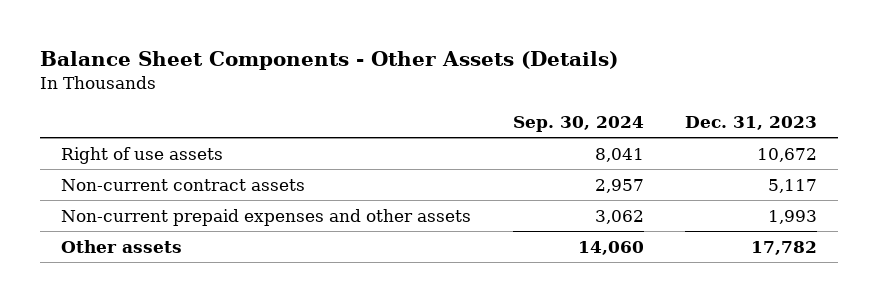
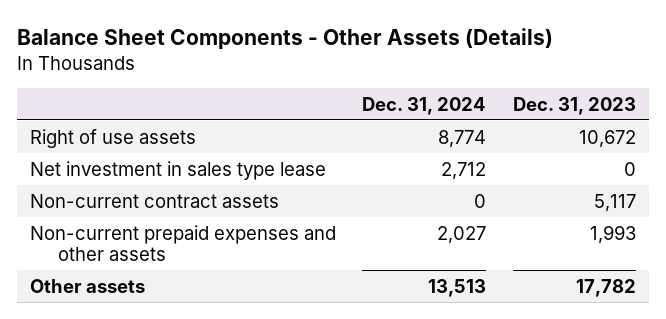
- | Sep. 30, 2024 | Dec. 31, 2023
+ | Dec. 31, 2024 | Dec. 31, 2023
+ Net investment in sales type lease | 2,712 | 0

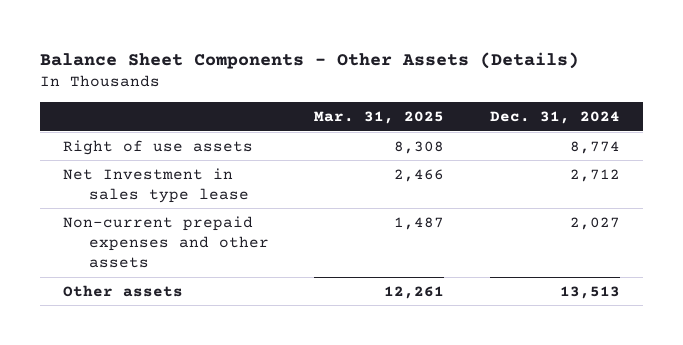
- | Dec. 31, 2024 | Dec. 31, 2023
+ | Mar. 31, 2025 | Dec. 31, 2024
- Net investment in sales type lease | 2,712 | 0
- Non-current contract assets | 0 | 5,117
+ Net Investment in sales type lease | 2,466 | 2,712

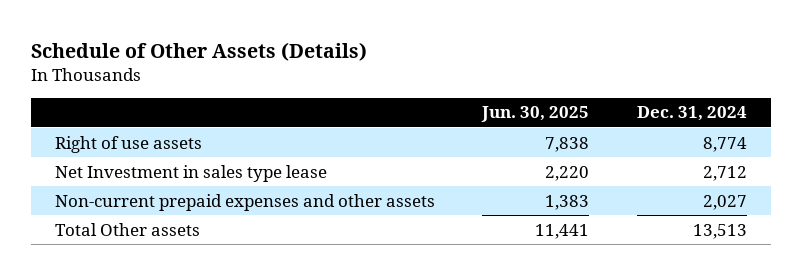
- Balance Sheet Components - Other Assets (Details)
+ Schedule of Other Assets (Details)
- | Mar. 31, 2025 | Dec. 31, 2024
+ | Jun. 30, 2025 | Dec. 31, 2024
- Other assets | 12,261 | 13,513
+ Total Other assets | 11,441 | 13,513

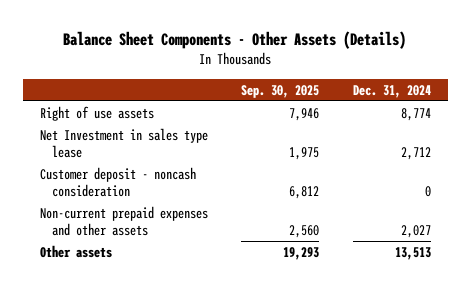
- Schedule of Other Assets (Details)
+ Balance Sheet Components - Other Assets (Details)
- | Jun. 30, 2025 | Dec. 31, 2024
+ | Sep. 30, 2025 | Dec. 31, 2024
+ Customer deposit - noncash consideration | 6,812 | 0
- Total Other assets | 11,441 | 13,513
+ Other assets | 19,293 | 13,513

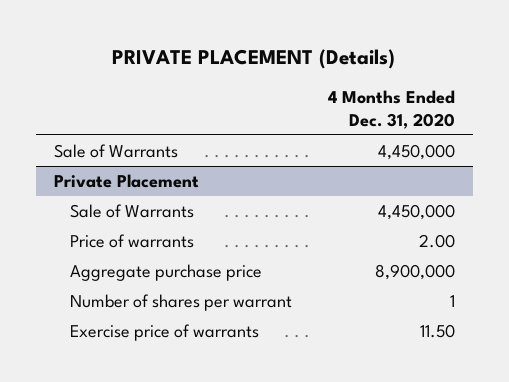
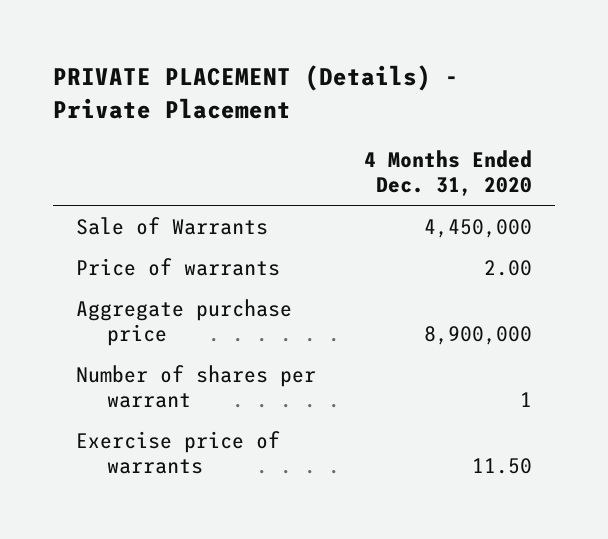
- PRIVATE PLACEMENT (Details)
+ PRIVATE PLACEMENT (Details) - Private Placement
- Private Placement
- Sale of Warrants | 4,450,000

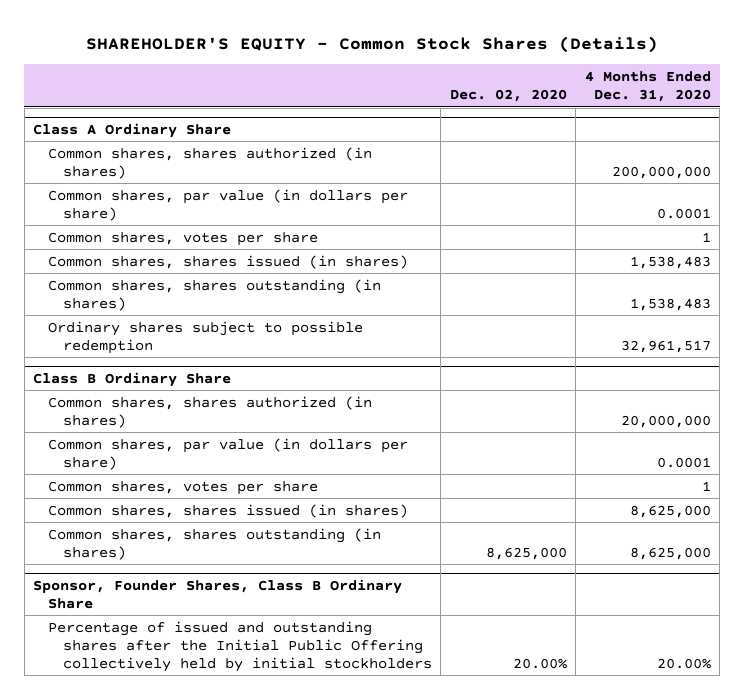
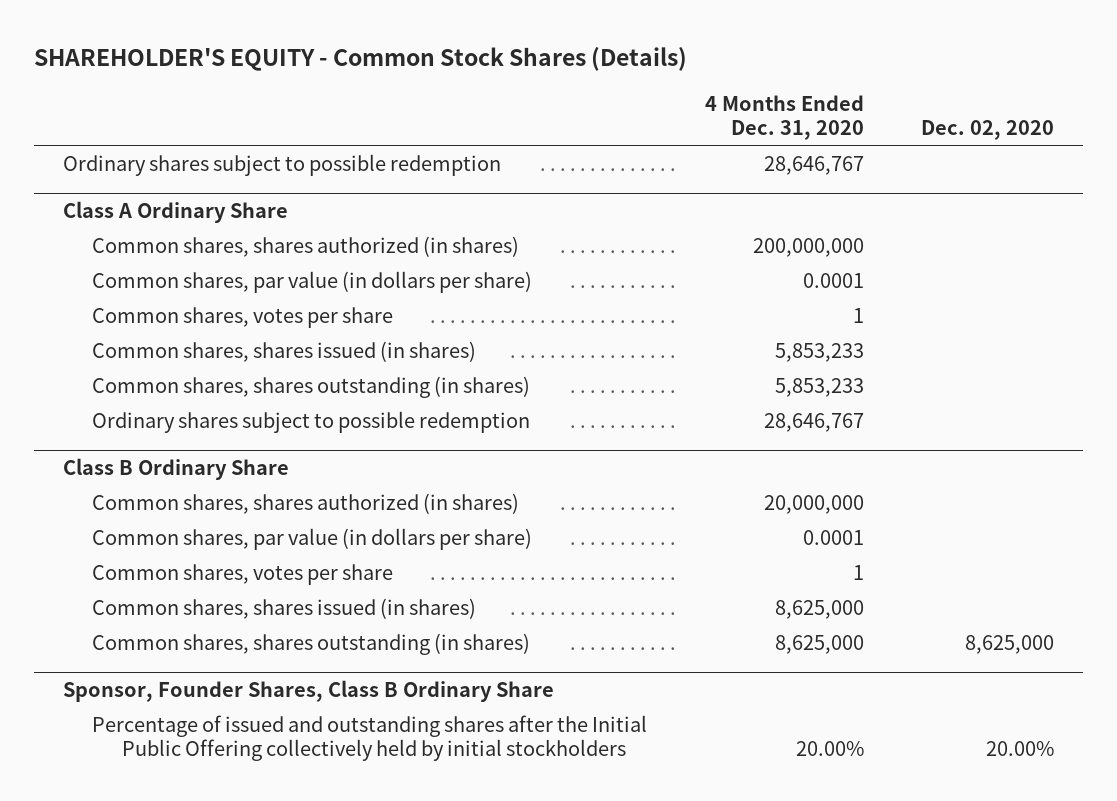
- | Dec. 02, 2020 | 4 Months Ended Dec. 31, 2020
+ | 4 Months Ended Dec. 31, 2020 | Dec. 02, 2020
+ Ordinary shares subject to possible redemption | 28,646,767 |
@ Class A Ordinary Share
- Common shares, shares issued (in shares) | | 1,538,483
- Common shares, shares outstanding (in shares) | | 1,538,483
- Ordinary shares subject to possible redemption | | 32,961,517
+ Common shares, shares issued (in shares) | 5,853,233 |
+ Common shares, shares outstanding (in shares) | 5,853,233 |
+ Ordinary shares subject to possible redemption | 28,646,767 |

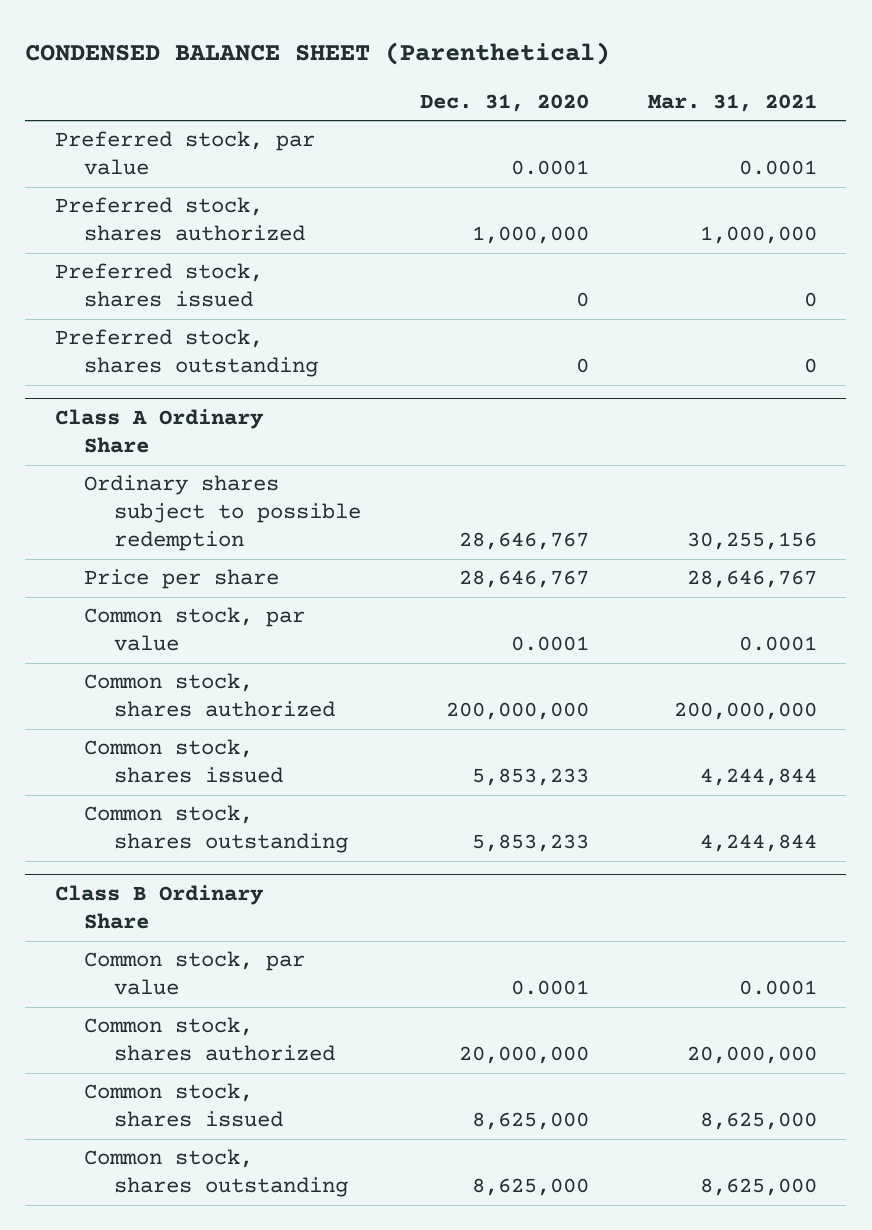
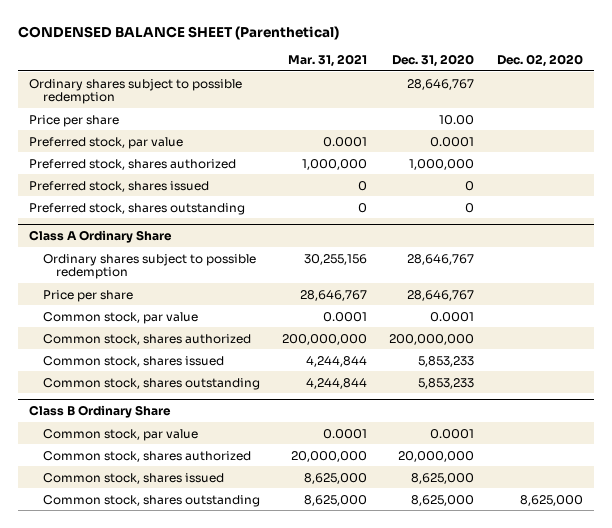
- | Dec. 31, 2020 | Mar. 31, 2021
+ | Mar. 31, 2021 | Dec. 31, 2020 | Dec. 02, 2020
+ Ordinary shares subject to possible redemption | | 28,646,767 |
+ Price per share | | 10.00 |

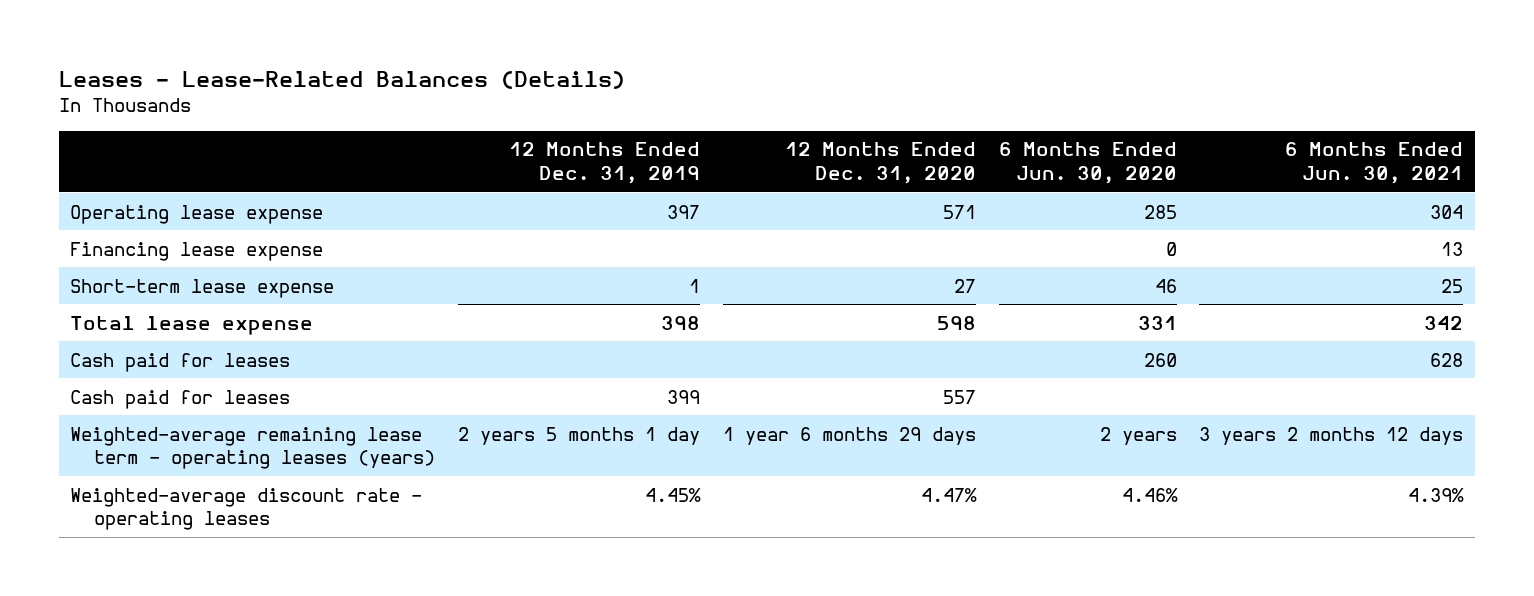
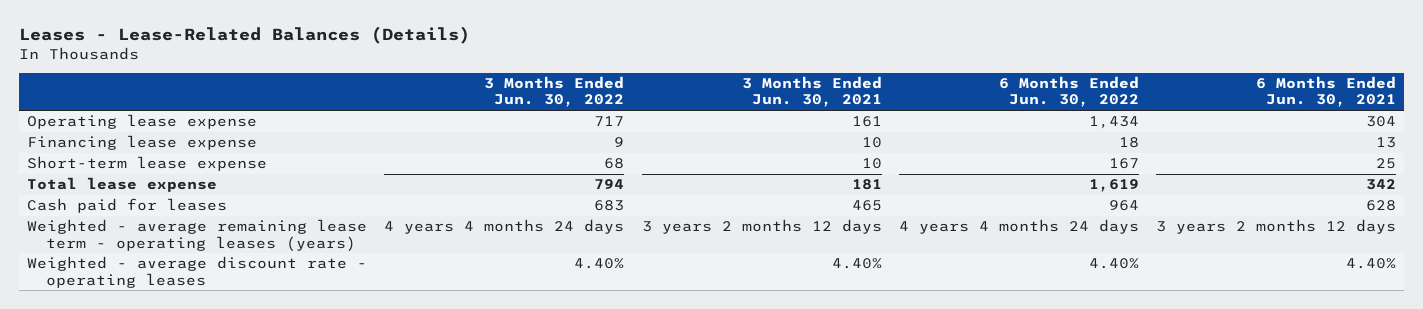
- | 12 Months Ended Dec. 31, 2019 | 12 Months Ended Dec. 31, 2020 | 6 Months Ended Jun. 30, 2020 | 6 Months Ended Jun. 30, 2021
+ | 3 Months Ended Jun. 30, 2022 | 3 Months Ended Jun. 30, 2021 | 6 Months Ended Jun. 30, 2022 | 6 Months Ended Jun. 30, 2021
- Cash paid for leases | 399 | 557 | |
- Weighted-average remaining lease term - operating leases (years) | 2 years 5 months 1 day | 1 year 6 months 29 days | 2 years | 3 years 2 months 12 days
- Weighted-average discount rate - operating leases | 4.45% | 4.47% | 4.46% | 4.39%
+ Weighted - average remaining lease term - operating leases (years) | 4 years 4 months 24 days | 3 years 2 months 12 days | 4 years 4 months 24 days | 3 years 2 months 12 days
+ Weighted - average discount rate - operating leases | 4.40% | 4.40% | 4.40% | 4.40%

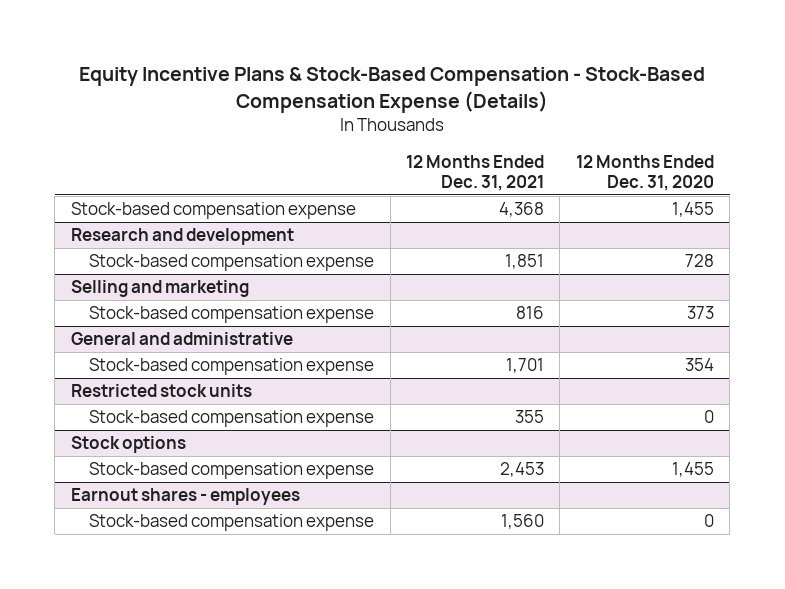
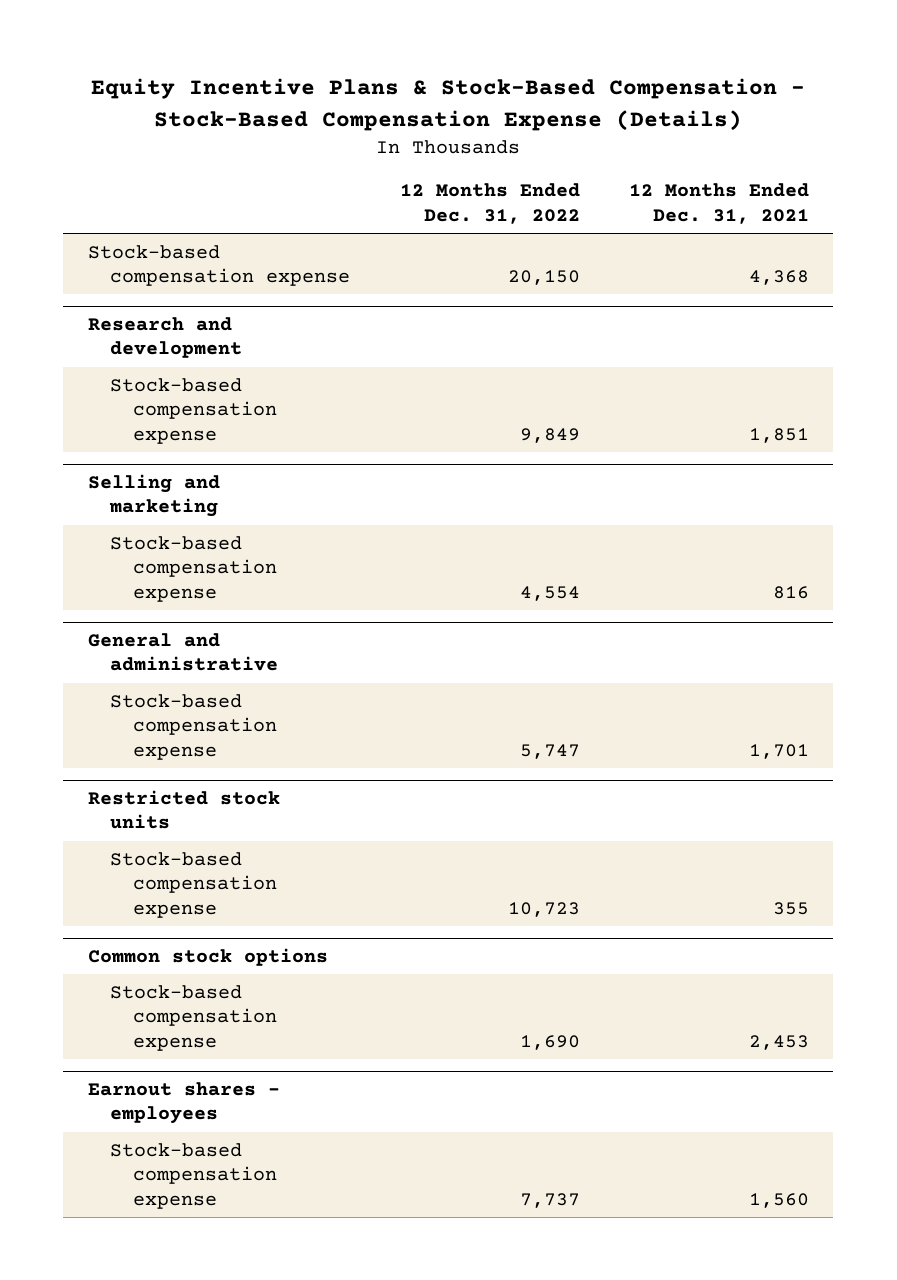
- | 12 Months Ended Dec. 31, 2021 | 12 Months Ended Dec. 31, 2020
+ | 12 Months Ended Dec. 31, 2022 | 12 Months Ended Dec. 31, 2021
- Stock options
+ Common stock options

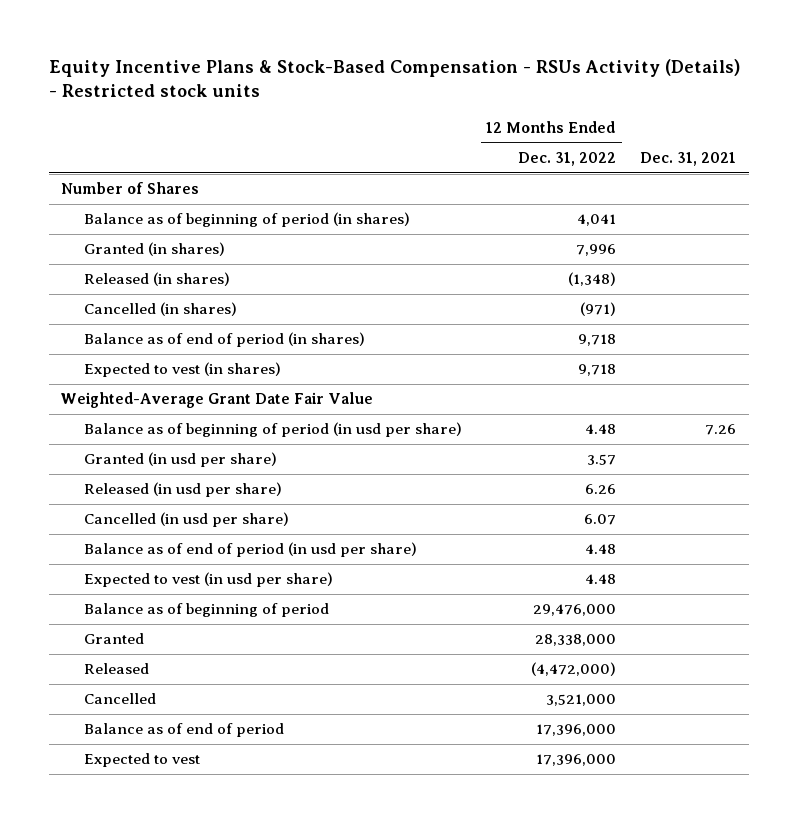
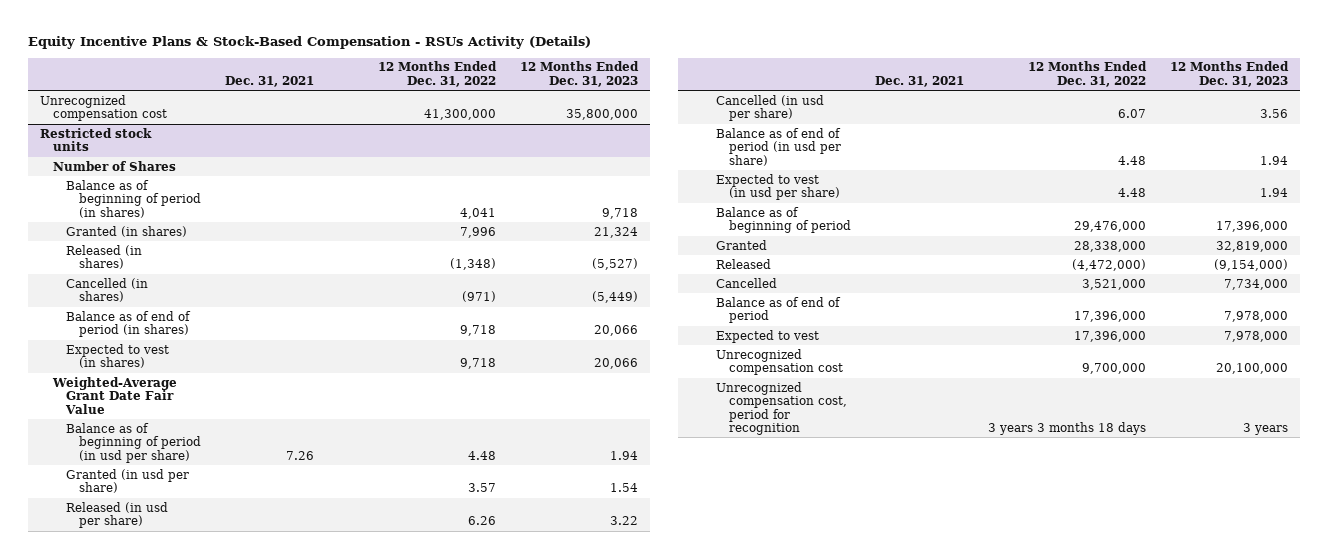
- Equity Incentive Plans & Stock-Based Compensation - RSUs Activity (Details) - Restricted stock units
+ Equity Incentive Plans & Stock-Based Compensation - RSUs Activity (Details)
- | 12 Months Ended Dec. 31, 2022 | Dec. 31, 2021
+ | Dec. 31, 2021 | 12 Months Ended Dec. 31, 2022 | 12 Months Ended Dec. 31, 2023
+ Unrecognized compensation cost | | 41,300,000 | 35,800,000
+ Restricted stock units
+ Unrecognized compensation cost | | 9,700,000 | 20,100,000
+ Unrecognized compensation cost, period for recognition | | 3 years 3 months 18 days | 3 years

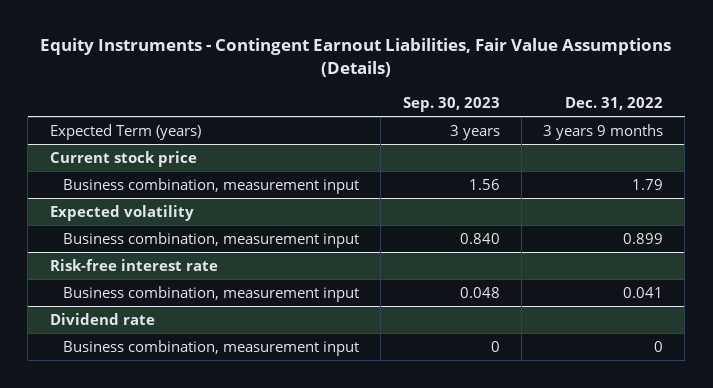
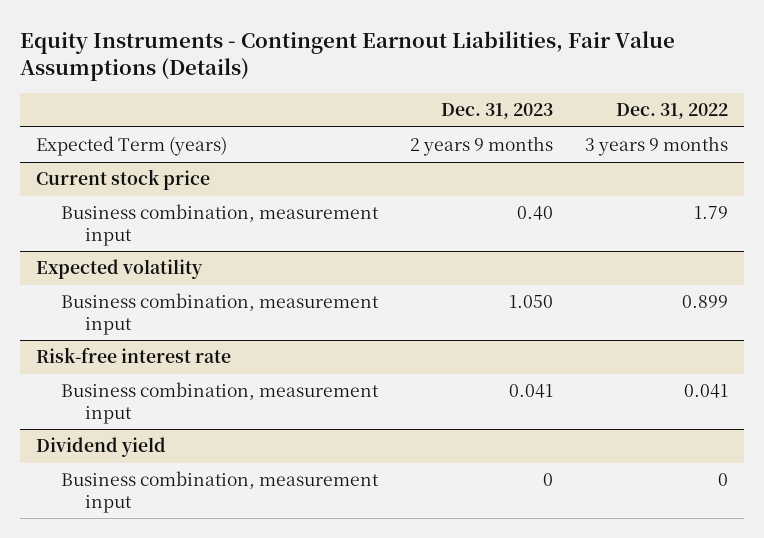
- | Sep. 30, 2023 | Dec. 31, 2022
+ | Dec. 31, 2023 | Dec. 31, 2022
- Dividend rate
+ Dividend yield

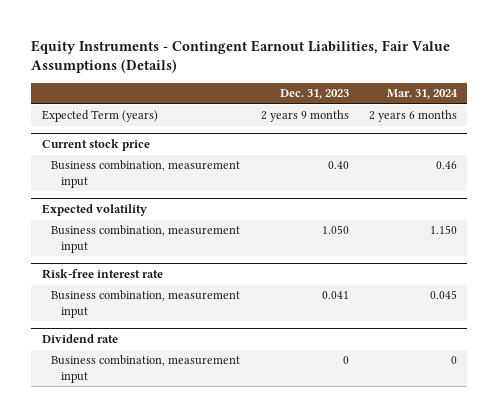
- | Dec. 31, 2023 | Dec. 31, 2022
+ | Dec. 31, 2023 | Mar. 31, 2024
- Dividend yield
+ Dividend rate

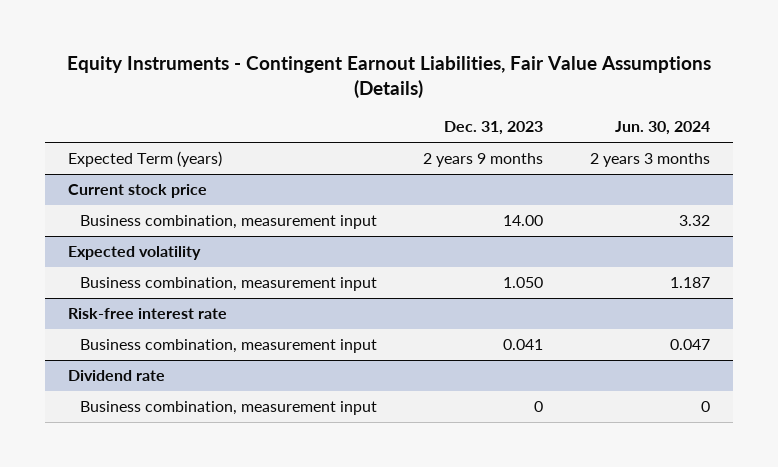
- | Dec. 31, 2023 | Mar. 31, 2024
+ | Dec. 31, 2023 | Jun. 30, 2024
@ Current stock price
- Business combination, measurement input | 0.40 | 0.46
+ Business combination, measurement input | 14.00 | 3.32

